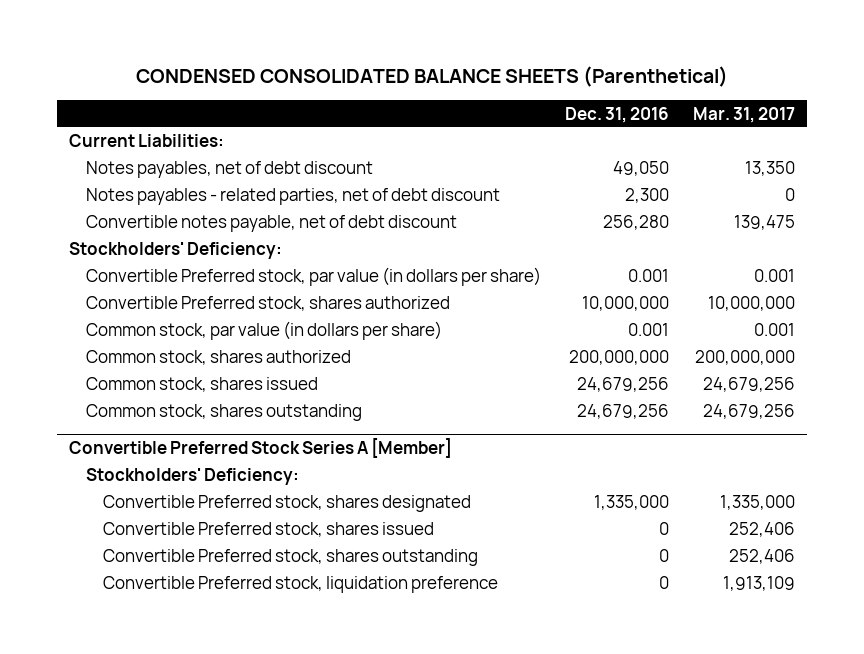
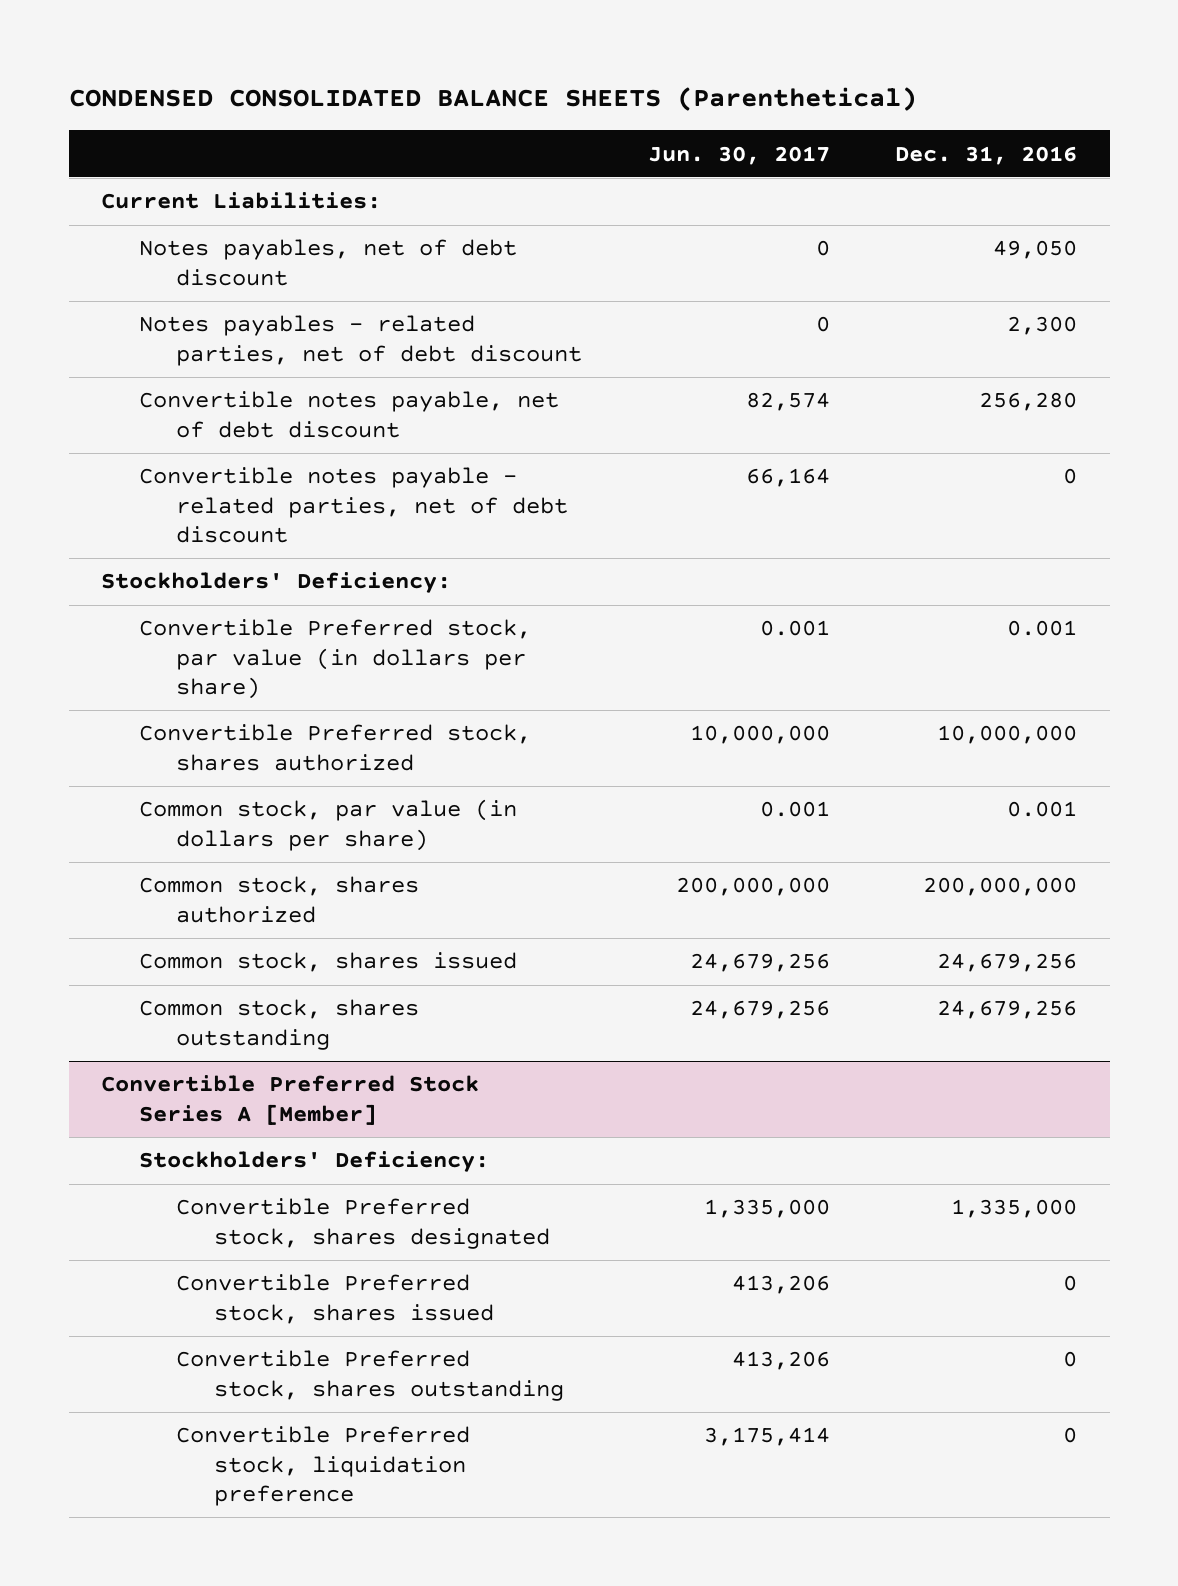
- | Dec. 31, 2016 | Mar. 31, 2017
+ | Jun. 30, 2017 | Dec. 31, 2016
+ Convertible notes payable - related parties, net of debt discount | 66,164 | 0

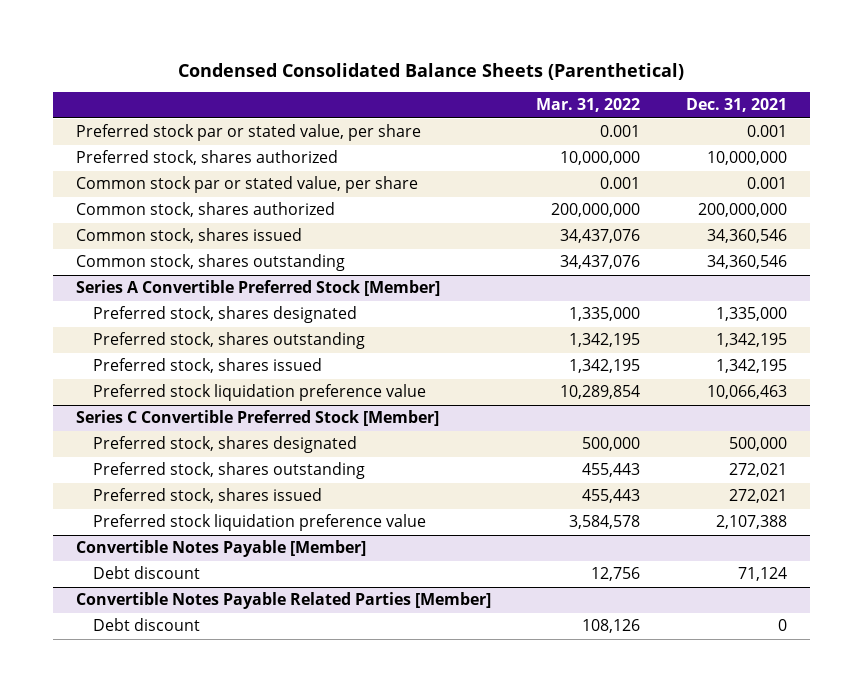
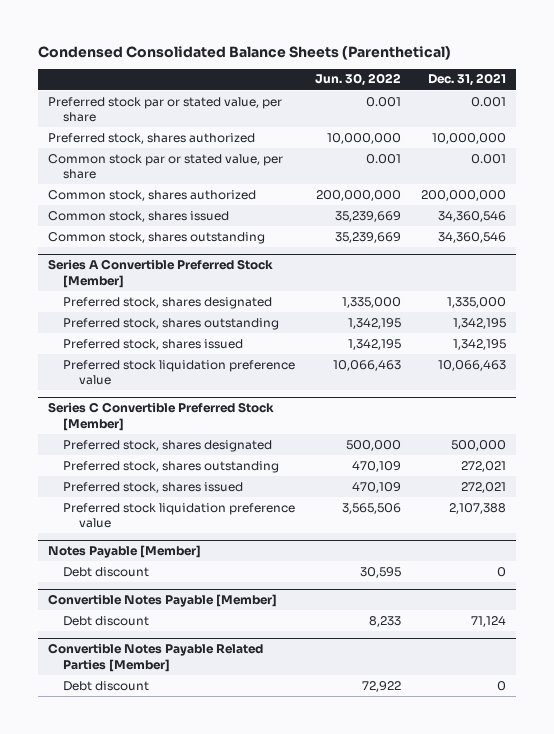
- | Mar. 31, 2022 | Dec. 31, 2021
+ | Jun. 30, 2022 | Dec. 31, 2021
+ Notes Payable [Member]
+ Debt discount | 30,595 | 0

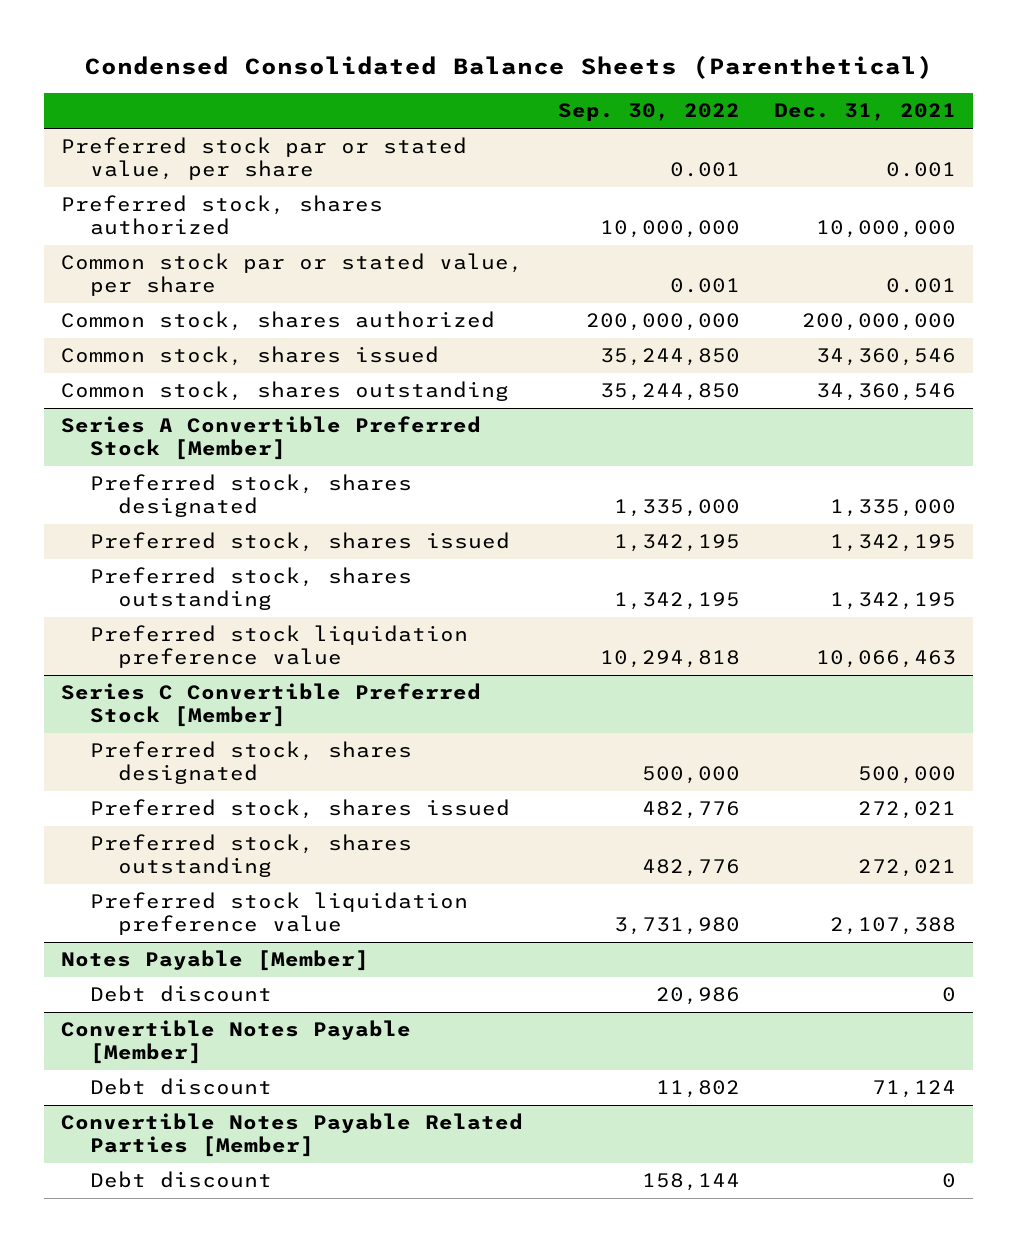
- | Jun. 30, 2022 | Dec. 31, 2021
+ | Sep. 30, 2022 | Dec. 31, 2021
@ Series A Convertible Preferred Stock [Member]
moved down: Preferred stock, shares outstanding | 1,342,195 | 1,342,195
@ Series C Convertible Preferred Stock [Member]
moved down: Preferred stock, shares outstanding | 482,776 | 272,021

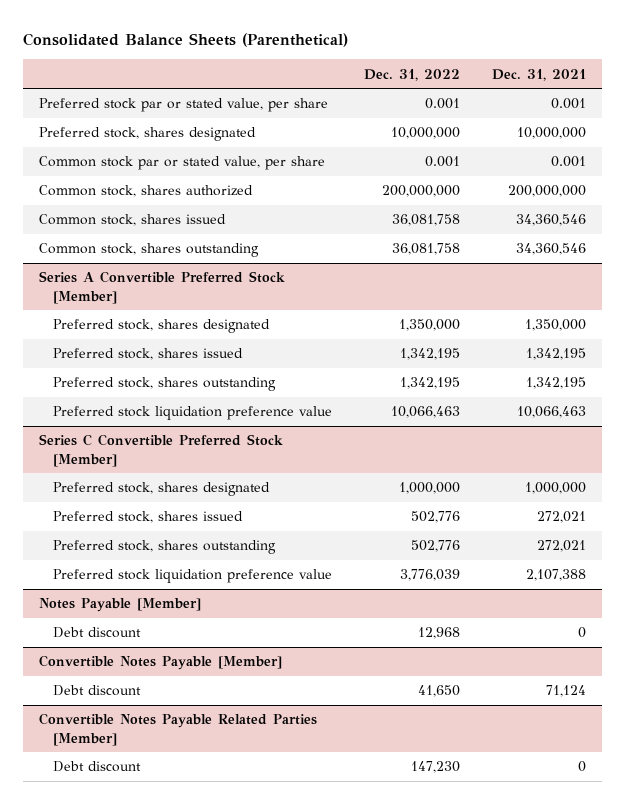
- Condensed Consolidated Balance Sheets (Parenthetical)
+ Consolidated Balance Sheets (Parenthetical)
- | Sep. 30, 2022 | Dec. 31, 2021
+ | Dec. 31, 2022 | Dec. 31, 2021
- Preferred stock, shares authorized | 10,000,000 | 10,000,000
+ Preferred stock, shares designated | 10,000,000 | 10,000,000
@ Series A Convertible Preferred Stock [Member]
- Preferred stock, shares designated | 1,335,000 | 1,335,000
+ Preferred stock, shares designated | 1,350,000 | 1,350,000
@ Series C Convertible Preferred Stock [Member]
- Preferred stock, shares designated | 500,000 | 500,000
+ Preferred stock, shares designated | 1,000,000 | 1,000,000

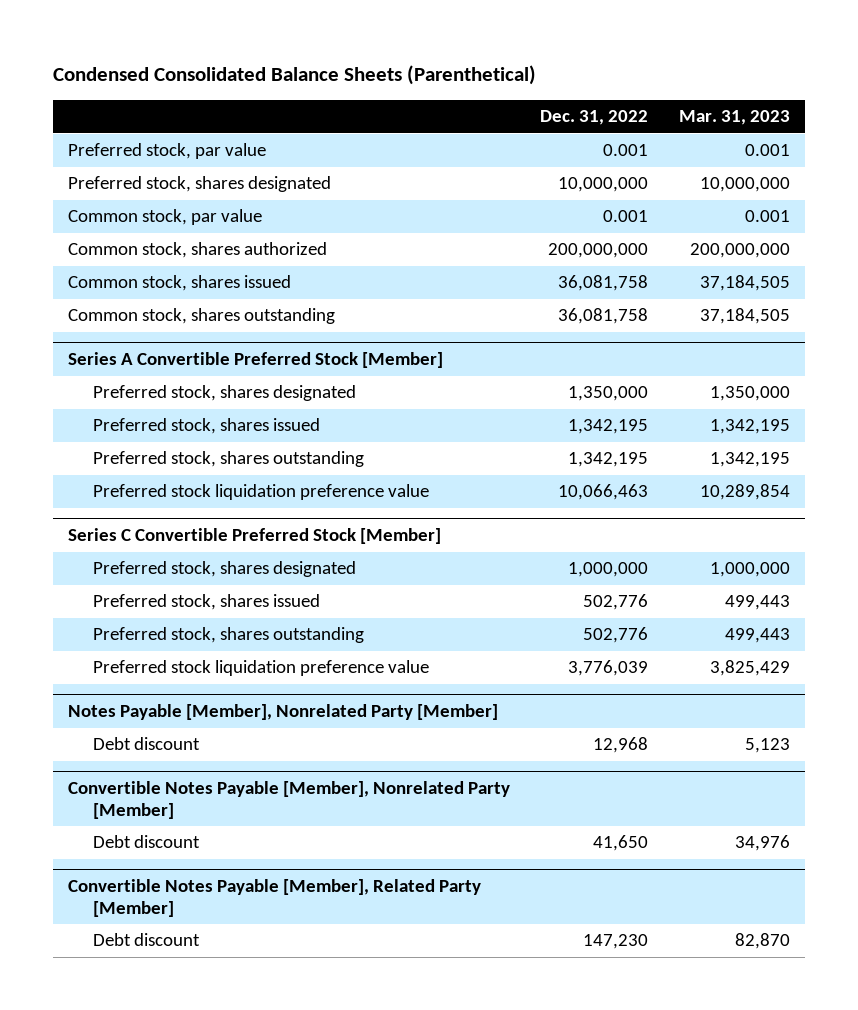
- Consolidated Balance Sheets (Parenthetical)
+ Condensed Consolidated Balance Sheets (Parenthetical)
- | Dec. 31, 2022 | Dec. 31, 2021
+ | Dec. 31, 2022 | Mar. 31, 2023
- Preferred stock par or stated value, per share | 0.001 | 0.001
+ Preferred stock, par value | 0.001 | 0.001
- Common stock par or stated value, per share | 0.001 | 0.001
+ Common stock, par value | 0.001 | 0.001
- Notes Payable [Member]
+ Notes Payable [Member], Nonrelated Party [Member]
- Convertible Notes Payable [Member]
+ Convertible Notes Payable [Member], Nonrelated Party [Member]
- Convertible Notes Payable Related Parties [Member]
+ Convertible Notes Payable [Member], Related Party [Member]

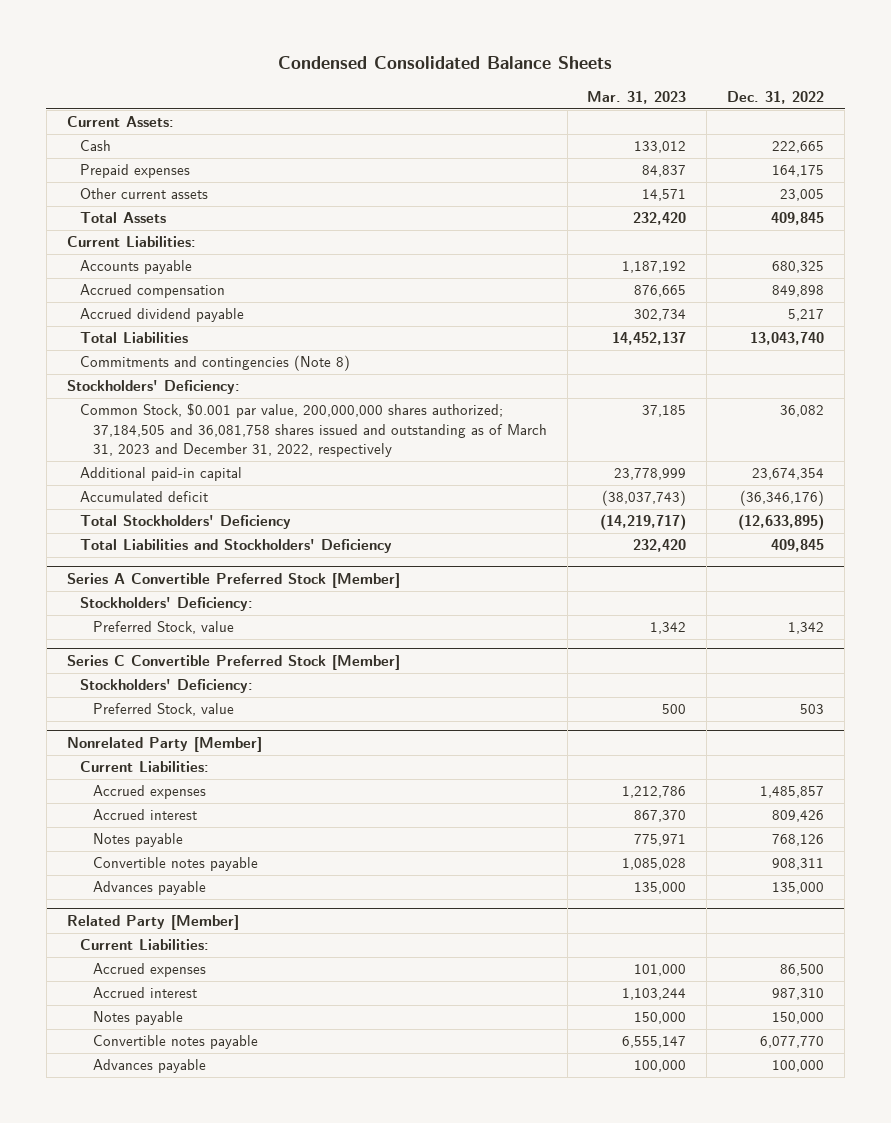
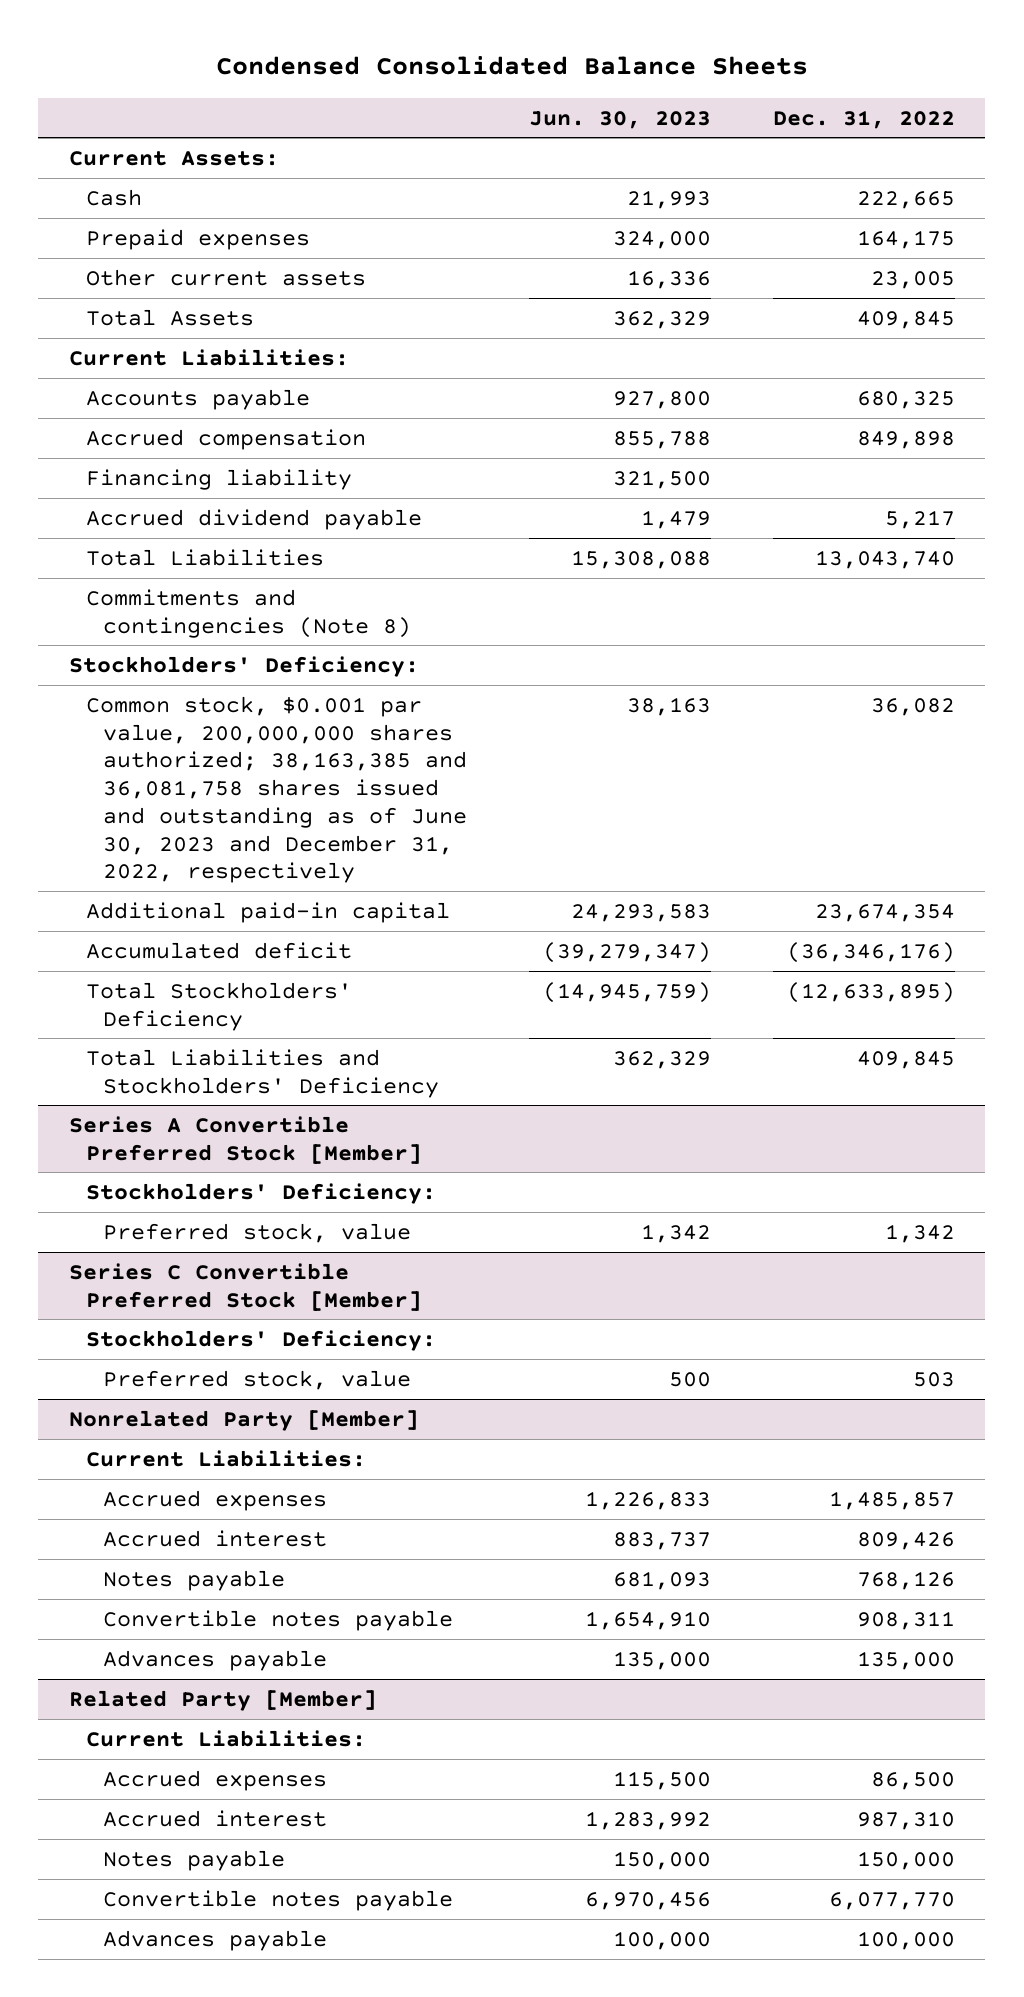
- | Mar. 31, 2023 | Dec. 31, 2022
+ | Jun. 30, 2023 | Dec. 31, 2022
+ Financing liability | 321,500 |
- Common Stock, $0.001 par value, 200,000,000 shares authorized; 37,184,505 and 36,081,758 shares issued and outstanding as of March 31, 2023 and December 31, 2022, respectively | 37,185 | 36,082
+ Common stock, $0.001 par value, 200,000,000 shares authorized; 38,163,385 and 36,081,758 shares issued and outstanding as of June 30, 2023 and December 31, 2022, respectively | 38,163 | 36,082
@ Series A Convertible Preferred Stock [Member]
- Preferred Stock, value | 1,342 | 1,342
+ Preferred stock, value | 1,342 | 1,342
@ Series C Convertible Preferred Stock [Member]
- Preferred Stock, value | 500 | 503
+ Preferred stock, value | 500 | 503

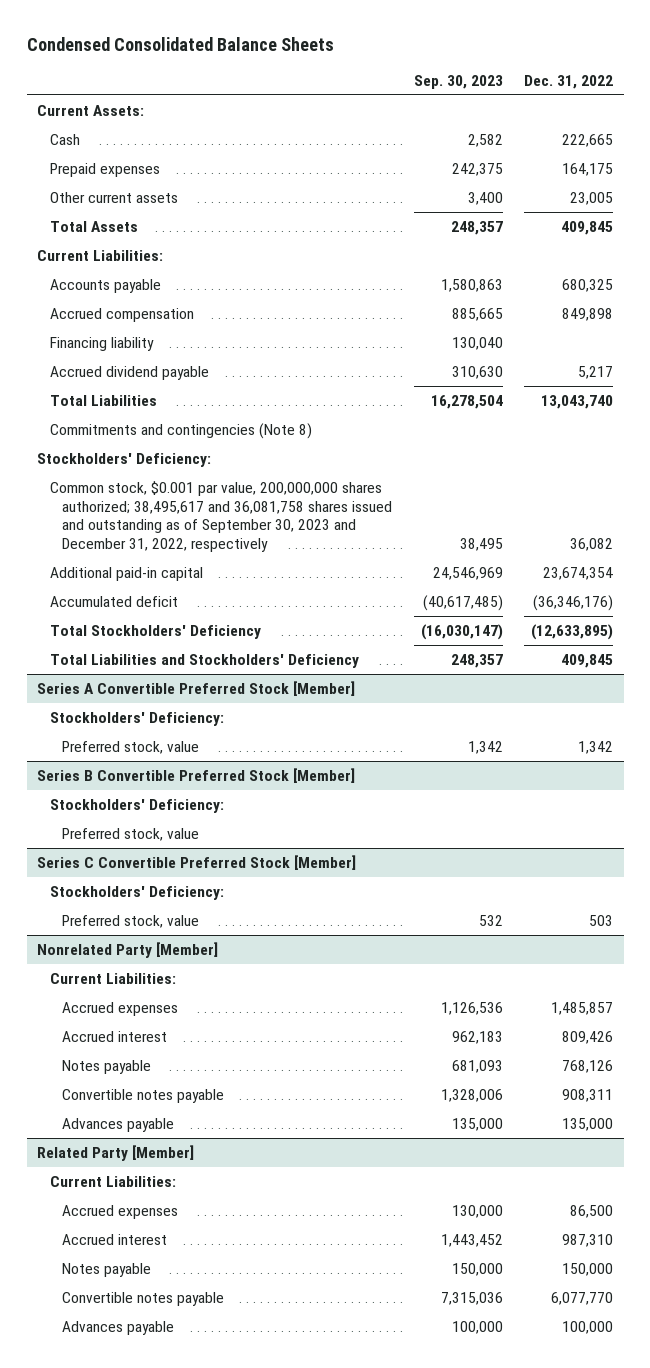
- | Jun. 30, 2023 | Dec. 31, 2022
+ | Sep. 30, 2023 | Dec. 31, 2022
- Common stock, $0.001 par value, 200,000,000 shares authorized; 38,163,385 and 36,081,758 shares issued and outstanding as of June 30, 2023 and December 31, 2022, respectively | 38,163 | 36,082
+ Common stock, $0.001 par value, 200,000,000 shares authorized; 38,495,617 and 36,081,758 shares issued and outstanding as of September 30, 2023 and December 31, 2022, respectively | 38,495 | 36,082
+ Series B Convertible Preferred Stock [Member]
+ Stockholders' Deficiency:
+ Preferred stock, value

